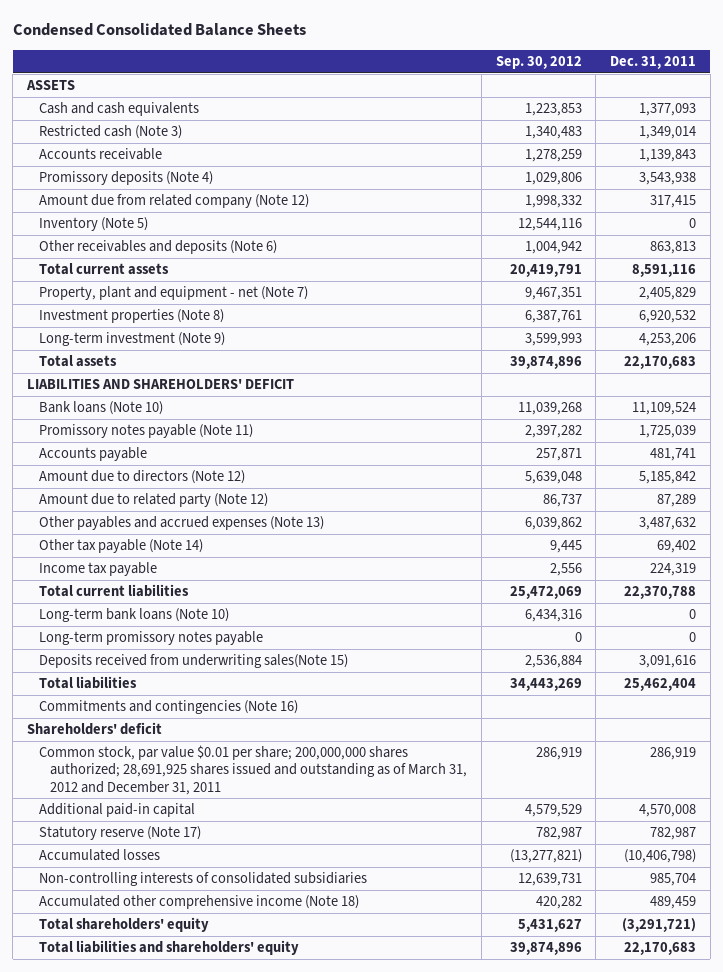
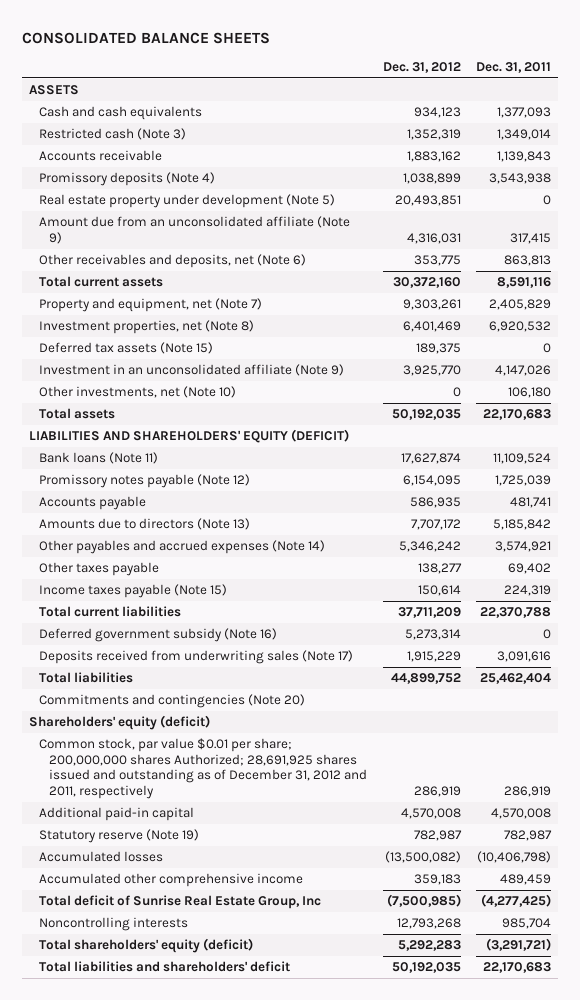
- Condensed Consolidated Balance Sheets
+ CONSOLIDATED BALANCE SHEETS
- | Sep. 30, 2012 | Dec. 31, 2011
+ | Dec. 31, 2012 | Dec. 31, 2011
- Amount due from related company (Note 12) | 1,998,332 | 317,415
- Inventory (Note 5) | 12,544,116 | 0
- Other receivables and deposits (Note 6) | 1,004,942 | 863,813
+ Real estate property under development (Note 5) | 20,493,851 | 0
+ Amount due from an unconsolidated affiliate (Note 9) | 4,316,031 | 317,415
+ Other receivables and deposits, net (Note 6) | 353,775 | 863,813
- Property, plant and equipment - net (Note 7) | 9,467,351 | 2,405,829
- Investment properties (Note 8) | 6,387,761 | 6,920,532
- Long-term investment (Note 9) | 3,599,993 | 4,253,206
+ Property and equipment, net (Note 7) | 9,303,261 | 2,405,829
+ Investment properties, net (Note 8) | 6,401,469 | 6,920,532
+ Deferred tax assets (Note 15) | 189,375 | 0
+ Investment in an unconsolidated affiliate (Note 9) | 3,925,770 | 4,147,026
+ Other investments, net (Note 10) | 0 | 106,180
- LIABILITIES AND SHAREHOLDERS' DEFICIT
- Bank loans (Note 10) | 11,039,268 | 11,109,524
- Promissory notes payable (Note 11) | 2,397,282 | 1,725,039
+ LIABILITIES AND SHAREHOLDERS' EQUITY (DEFICIT)
+ Bank loans (Note 11) | 17,627,874 | 11,109,524
+ Promissory notes payable (Note 12) | 6,154,095 | 1,725,039
- Amount due to directors (Note 12) | 5,639,048 | 5,185,842
- Amount due to related party (Note 12) | 86,737 | 87,289
- Other payables and accrued expenses (Note 13) | 6,039,862 | 3,487,632
- Other tax payable (Note 14) | 9,445 | 69,402
- Income tax payable | 2,556 | 224,319
+ Amounts due to directors (Note 13) | 7,707,172 | 5,185,842
+ Other payables and accrued expenses (Note 14) | 5,346,242 | 3,574,921
+ Other taxes payable | 138,277 | 69,402
+ Income taxes payable (Note 15) | 150,614 | 224,319
- Long-term bank loans (Note 10) | 6,434,316 | 0
- Long-term promissory notes payable | 0 | 0
- Deposits received from underwriting sales(Note 15) | 2,536,884 | 3,091,616
+ Deferred government subsidy (Note 16) | 5,273,314 | 0
+ Deposits received from underwriting sales (Note 17) | 1,915,229 | 3,091,616
- Commitments and contingencies (Note 16)
- Shareholders' deficit
- Common stock, par value $0.01 per share; 200,000,000 shares authorized; 28,691,925 shares issued and outstanding as of March 31, 2012 and December 31, 2011 | 286,919 | 286,919
+ Commitments and contingencies (Note 20)
+ Shareholders' equity (deficit)
+ Common stock, par value $0.01 per share; 200,000,000 shares Authorized; 28,691,925 shares issued and outstanding as of December 31, 2012 and 2011, respectively | 286,919 | 286,919
- Statutory reserve (Note 17) | 782,987 | 782,987
+ Statutory reserve (Note 19) | 782,987 | 782,987
- Non-controlling interests of consolidated subsidiaries | 12,639,731 | 985,704
- Accumulated other comprehensive income (Note 18) | 420,282 | 489,459
- Total shareholders' equity | 5,431,627 | (3,291,721)
- Total liabilities and shareholders' equity | 39,874,896 | 22,170,683
+ Accumulated other comprehensive income | 359,183 | 489,459
+ Total deficit of Sunrise Real Estate Group, Inc | (7,500,985) | (4,277,425)
+ Noncontrolling interests | 12,793,268 | 985,704
+ Total shareholders' equity (deficit) | 5,292,283 | (3,291,721)
+ Total liabilities and shareholders' deficit | 50,192,035 | 22,170,683

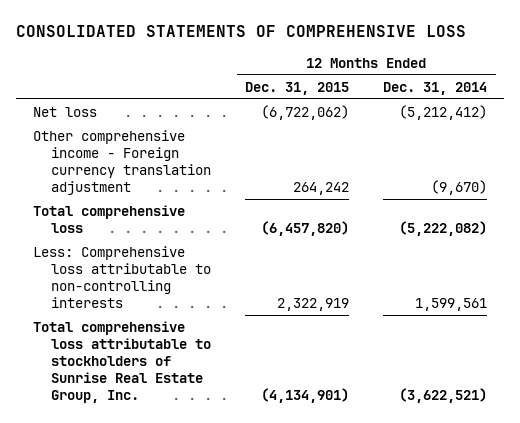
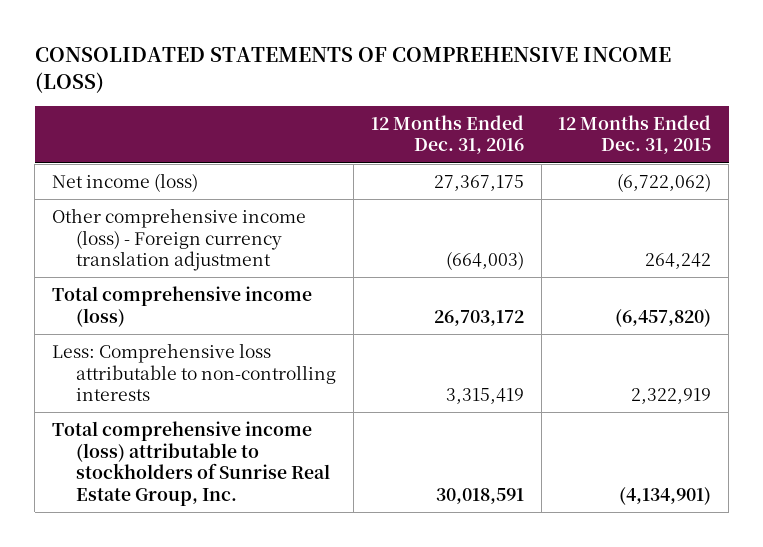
- CONSOLIDATED STATEMENTS OF COMPREHENSIVE LOSS
+ CONSOLIDATED STATEMENTS OF COMPREHENSIVE INCOME (LOSS)
- | 12 Months Ended Dec. 31, 2015 | 12 Months Ended Dec. 31, 2014
+ | 12 Months Ended Dec. 31, 2016 | 12 Months Ended Dec. 31, 2015
- Net loss | (6,722,062) | (5,212,412)
- Other comprehensive income - Foreign currency translation adjustment | 264,242 | (9,670)
- Total comprehensive loss | (6,457,820) | (5,222,082)
+ Net income (loss) | 27,367,175 | (6,722,062)
+ Other comprehensive income (loss) - Foreign currency translation adjustment | (664,003) | 264,242
+ Total comprehensive income (loss) | 26,703,172 | (6,457,820)
- Total comprehensive loss attributable to stockholders of Sunrise Real Estate Group, Inc. | (4,134,901) | (3,622,521)
+ Total comprehensive income (loss) attributable to stockholders of Sunrise Real Estate Group, Inc. | 30,018,591 | (4,134,901)

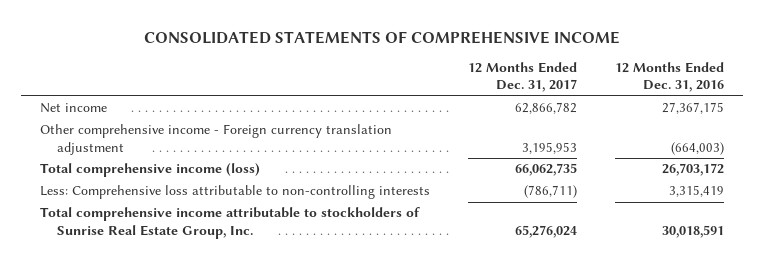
- CONSOLIDATED STATEMENTS OF COMPREHENSIVE INCOME (LOSS)
+ CONSOLIDATED STATEMENTS OF COMPREHENSIVE INCOME
- | 12 Months Ended Dec. 31, 2016 | 12 Months Ended Dec. 31, 2015
+ | 12 Months Ended Dec. 31, 2017 | 12 Months Ended Dec. 31, 2016
- Net income (loss) | 27,367,175 | (6,722,062)
- Other comprehensive income (loss) - Foreign currency translation adjustment | (664,003) | 264,242
+ Net income | 62,866,782 | 27,367,175
+ Other comprehensive income - Foreign currency translation adjustment | 3,195,953 | (664,003)
- Total comprehensive income (loss) attributable to stockholders of Sunrise Real Estate Group, Inc. | 30,018,591 | (4,134,901)
+ Total comprehensive income attributable to stockholders of Sunrise Real Estate Group, Inc. | 65,276,024 | 30,018,591

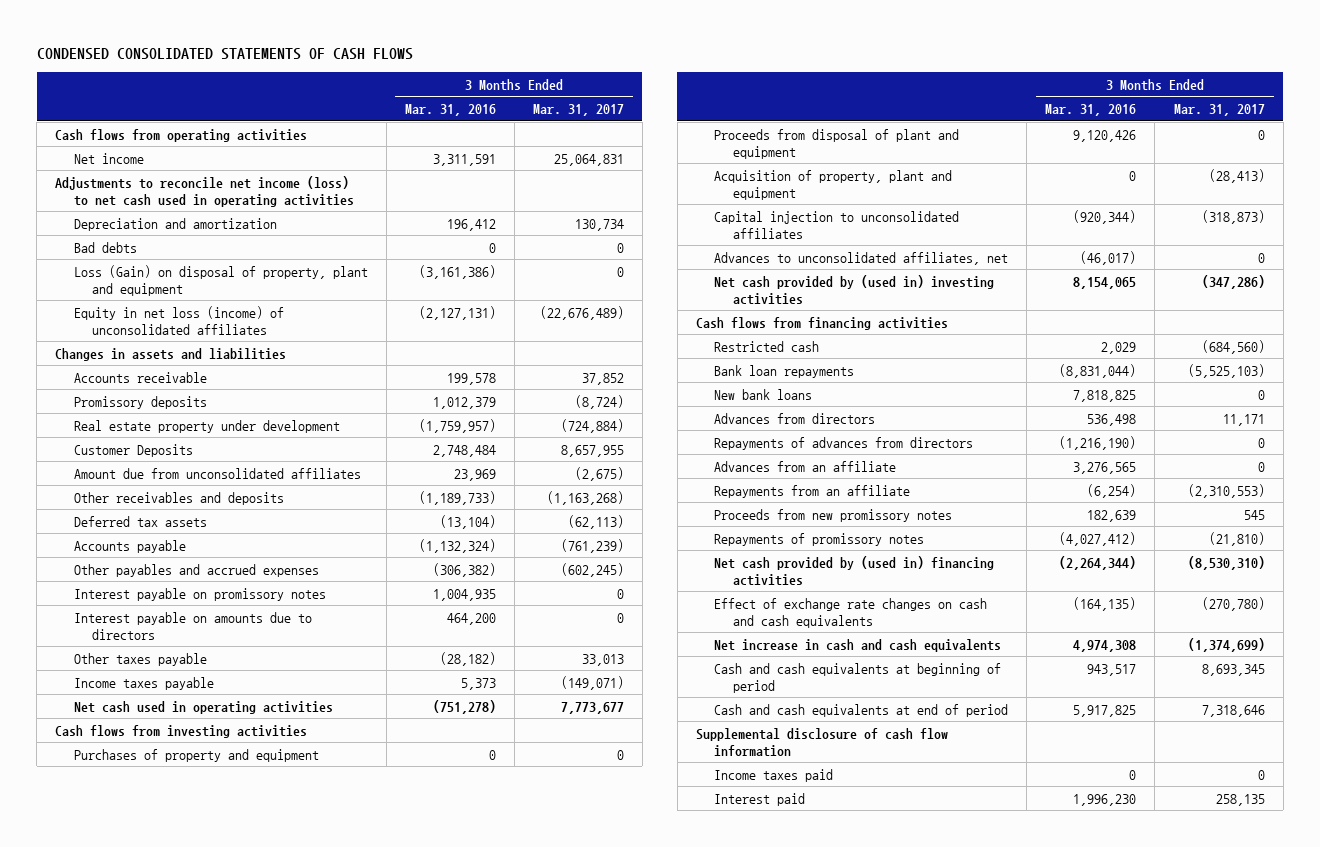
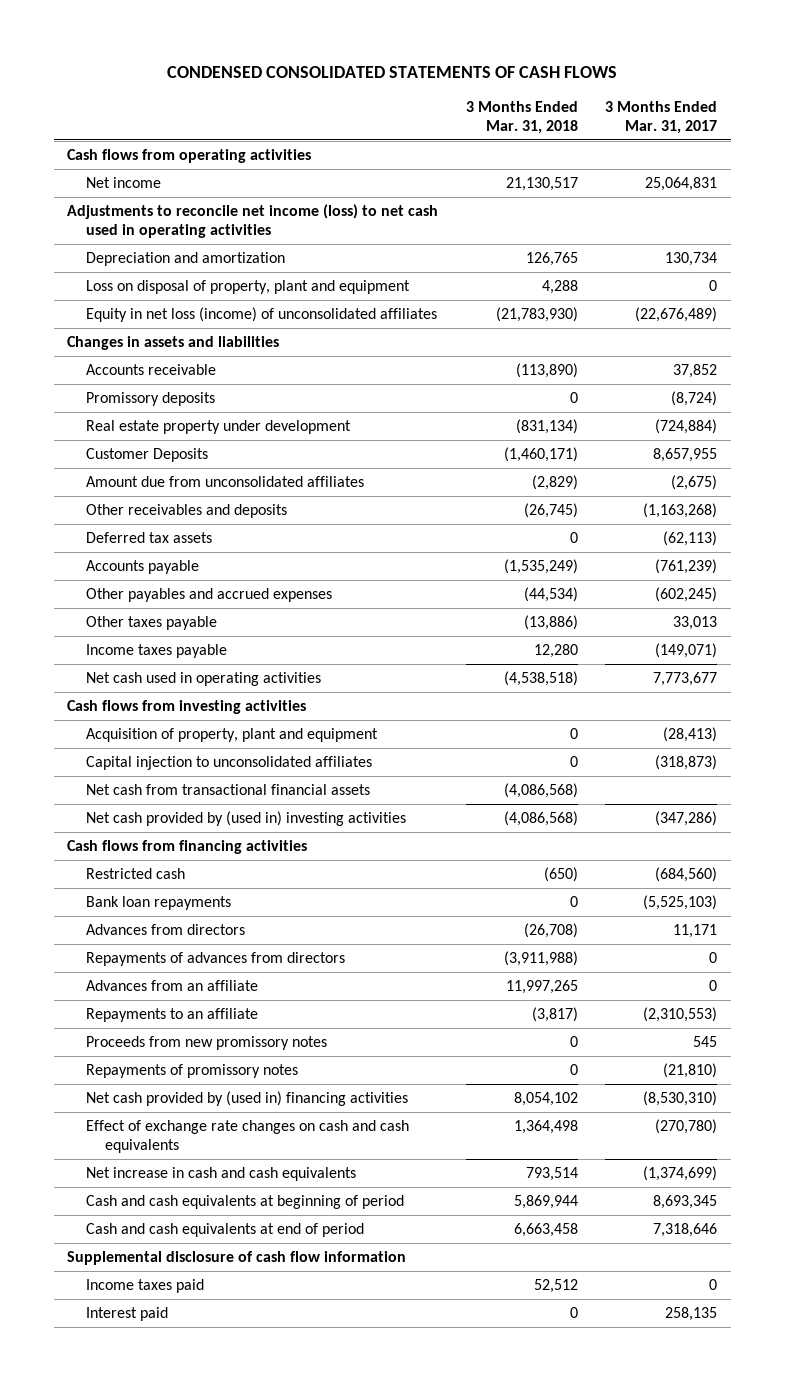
- | 3 Months Ended Mar. 31, 2016 | 3 Months Ended Mar. 31, 2017
+ | 3 Months Ended Mar. 31, 2018 | 3 Months Ended Mar. 31, 2017
- Bad debts | 0 | 0
- Loss (Gain) on disposal of property, plant and equipment | (3,161,386) | 0
+ Loss on disposal of property, plant and equipment | 4,288 | 0
- Interest payable on promissory notes | 1,004,935 | 0
- Interest payable on amounts due to directors | 464,200 | 0
- Purchases of property and equipment | 0 | 0
- Proceeds from disposal of plant and equipment | 9,120,426 | 0
- Advances to unconsolidated affiliates, net | (46,017) | 0
+ Net cash from transactional financial assets | (4,086,568) |
- New bank loans | 7,818,825 | 0
- Repayments from an affiliate | (6,254) | (2,310,553)
+ Repayments to an affiliate | (3,817) | (2,310,553)

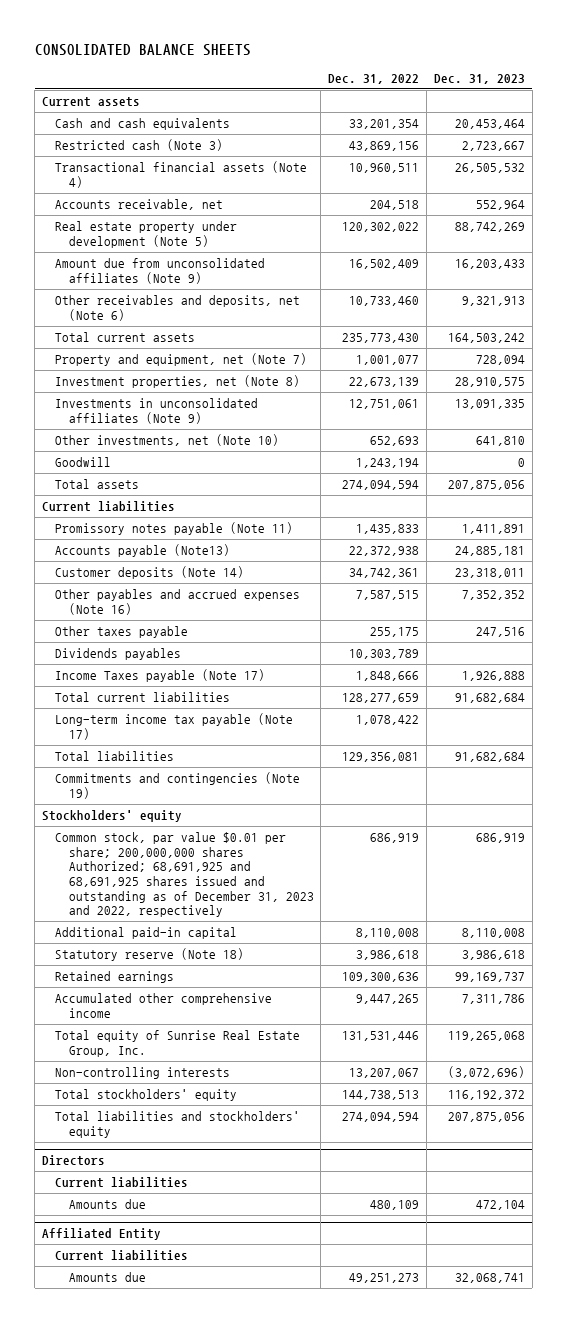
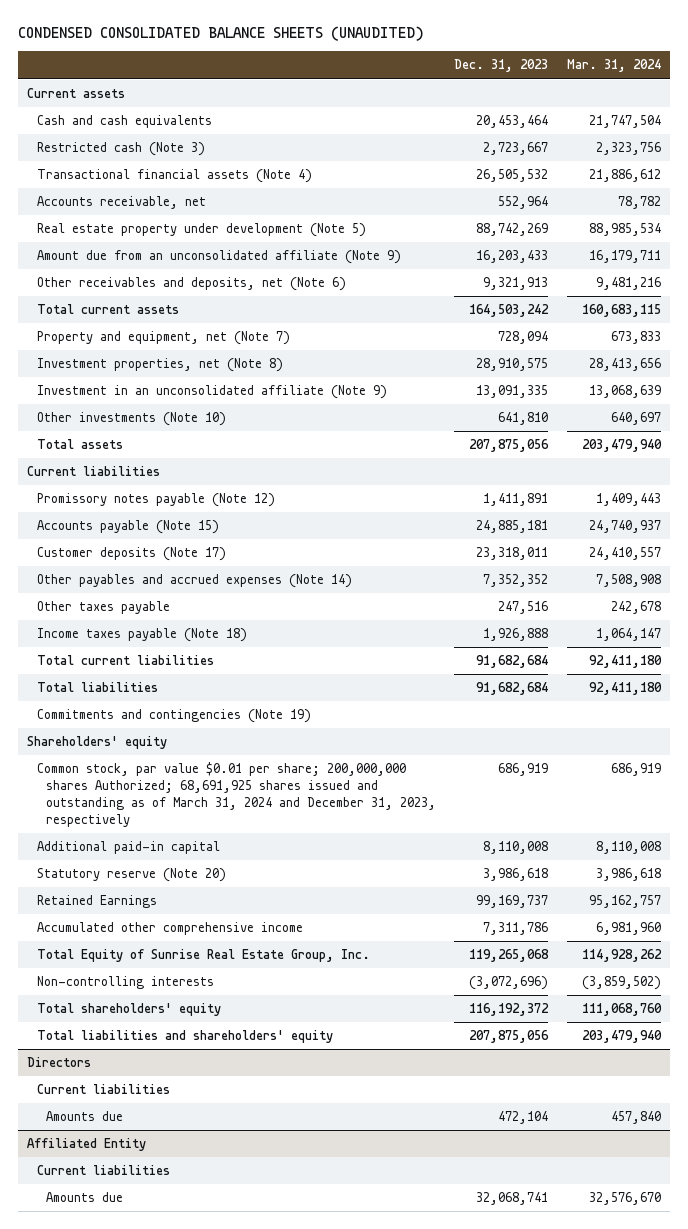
- CONSOLIDATED BALANCE SHEETS
+ CONDENSED CONSOLIDATED BALANCE SHEETS (UNAUDITED)
- | Dec. 31, 2022 | Dec. 31, 2023
+ | Dec. 31, 2023 | Mar. 31, 2024
- Amount due from unconsolidated affiliates (Note 9) | 16,502,409 | 16,203,433
+ Amount due from an unconsolidated affiliate (Note 9) | 16,203,433 | 16,179,711
- Investments in unconsolidated affiliates (Note 9) | 12,751,061 | 13,091,335
- Other investments, net (Note 10) | 652,693 | 641,810
- Goodwill | 1,243,194 | 0
+ Investment in an unconsolidated affiliate (Note 9) | 13,091,335 | 13,068,639
+ Other investments (Note 10) | 641,810 | 640,697
- Promissory notes payable (Note 11) | 1,435,833 | 1,411,891
- Accounts payable (Note13) | 22,372,938 | 24,885,181
- Customer deposits (Note 14) | 34,742,361 | 23,318,011
- Other payables and accrued expenses (Note 16) | 7,587,515 | 7,352,352
+ Promissory notes payable (Note 12) | 1,411,891 | 1,409,443
+ Accounts payable (Note 15) | 24,885,181 | 24,740,937
+ Customer deposits (Note 17) | 23,318,011 | 24,410,557
+ Other payables and accrued expenses (Note 14) | 7,352,352 | 7,508,908
- Dividends payables | 10,303,789 |
- Income Taxes payable (Note 17) | 1,848,666 | 1,926,888
+ Income taxes payable (Note 18) | 1,926,888 | 1,064,147
- Long-term income tax payable (Note 17) | 1,078,422 |
- Stockholders' equity
- Common stock, par value $0.01 per share; 200,000,000 shares Authorized; 68,691,925 and 68,691,925 shares issued and outstanding as of December 31, 2023 and 2022, respectively | 686,919 | 686,919
+ Shareholders' equity
+ Common stock, par value $0.01 per share; 200,000,000 shares Authorized; 68,691,925 shares issued and outstanding as of March 31, 2024 and December 31, 2023, respectively | 686,919 | 686,919
- Statutory reserve (Note 18) | 3,986,618 | 3,986,618
- Retained earnings | 109,300,636 | 99,169,737
+ Statutory reserve (Note 20) | 3,986,618 | 3,986,618
+ Retained Earnings | 99,169,737 | 95,162,757
- Total equity of Sunrise Real Estate Group, Inc. | 131,531,446 | 119,265,068
+ Total Equity of Sunrise Real Estate Group, Inc. | 119,265,068 | 114,928,262
- Total stockholders' equity | 144,738,513 | 116,192,372
- Total liabilities and stockholders' equity | 274,094,594 | 207,875,056
+ Total shareholders' equity | 116,192,372 | 111,068,760
+ Total liabilities and shareholders' equity | 207,875,056 | 203,479,940

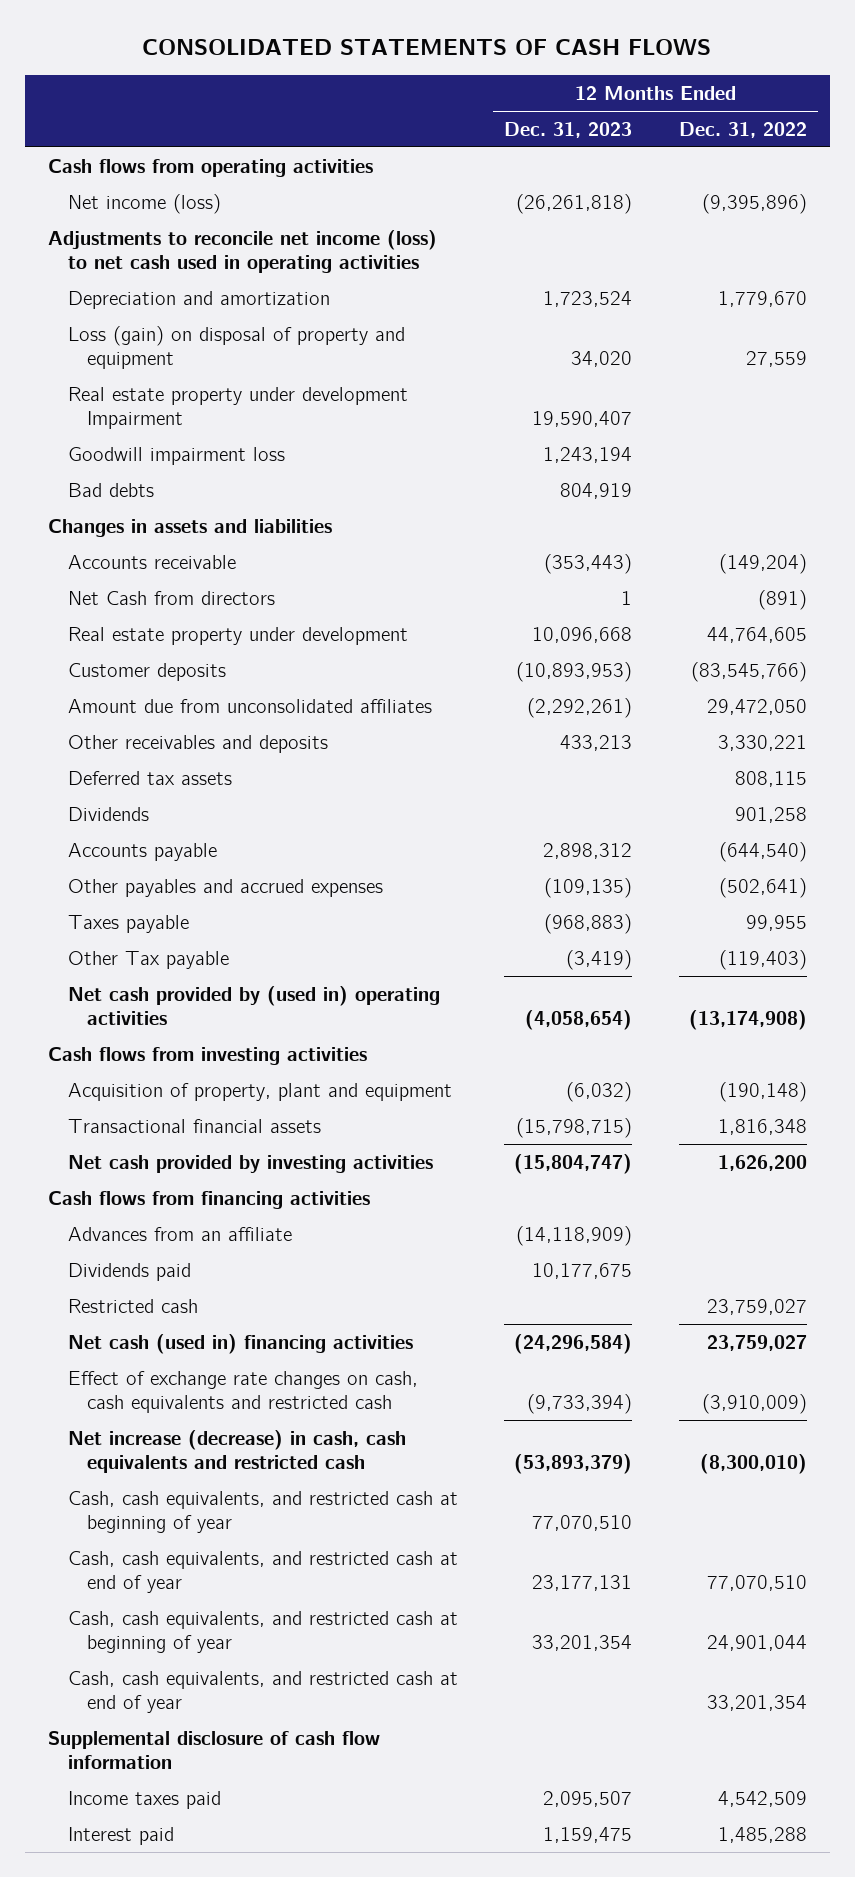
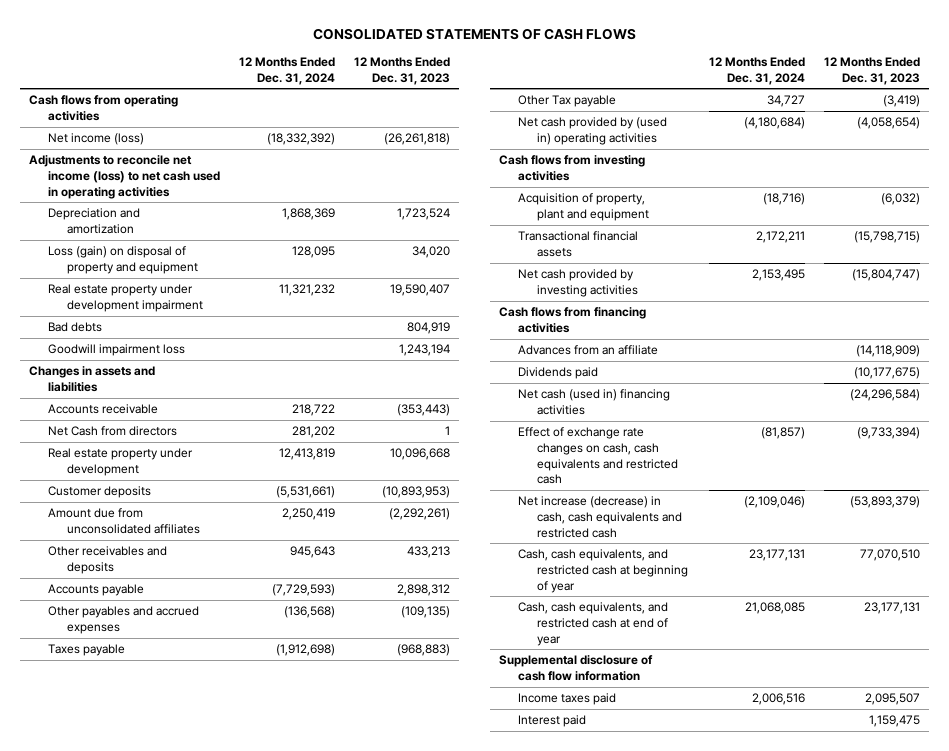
- | 12 Months Ended Dec. 31, 2023 | 12 Months Ended Dec. 31, 2022
+ | 12 Months Ended Dec. 31, 2024 | 12 Months Ended Dec. 31, 2023
- Real estate property under development Impairment | 19,590,407 |
+ Real estate property under development impairment | 11,321,232 | 19,590,407
moved down: Goodwill impairment loss | | 1,243,194
- Deferred tax assets | | 808,115
- Dividends | | 901,258
- Dividends paid | 10,177,675 |
- Restricted cash | | 23,759,027
+ Dividends paid | | (10,177,675)
- Cash, cash equivalents, and restricted cash at beginning of year | 33,201,354 | 24,901,044
- Cash, cash equivalents, and restricted cash at end of year | | 33,201,354

